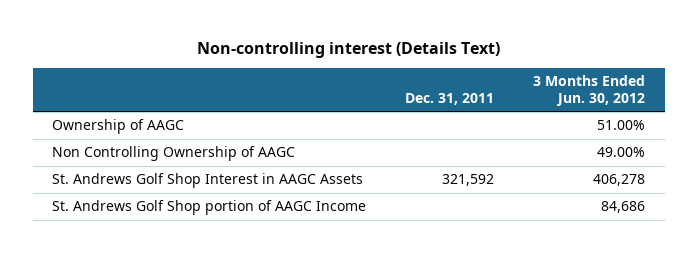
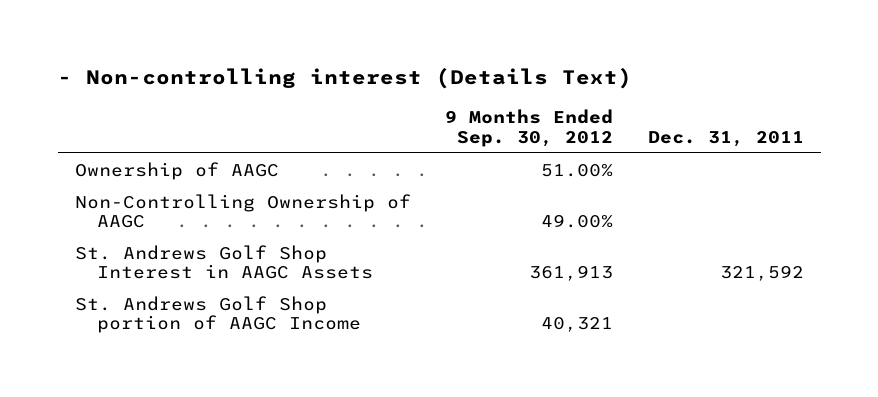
- Non-controlling interest (Details Text)
+ - Non-controlling interest (Details Text)
- | Dec. 31, 2011 | 3 Months Ended Jun. 30, 2012
+ | 9 Months Ended Sep. 30, 2012 | Dec. 31, 2011
- Non Controlling Ownership of AAGC | | 49.00%
+ Non-Controlling Ownership of AAGC | 49.00% |

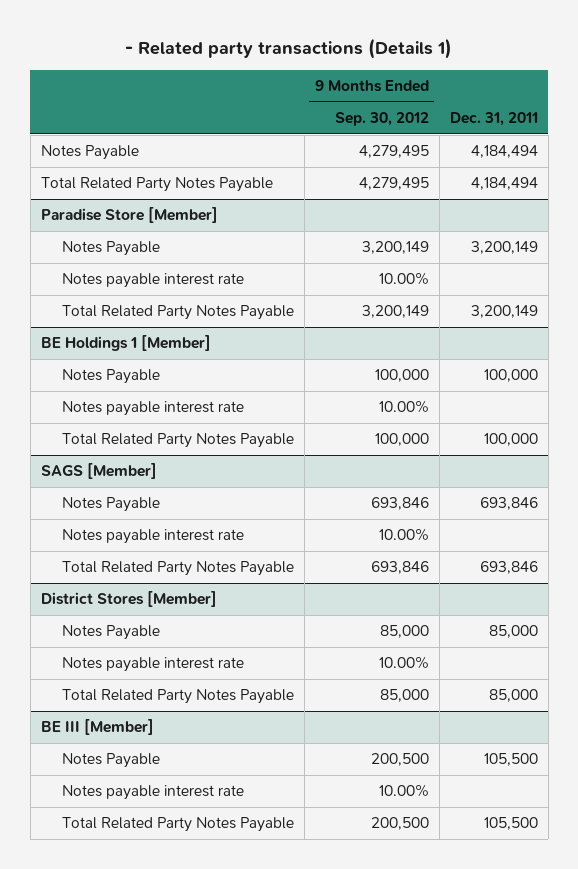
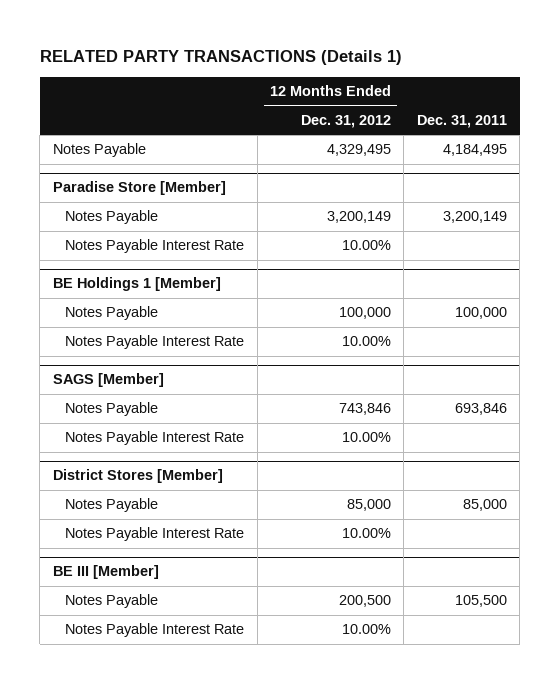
- - Related party transactions (Details 1)
+ RELATED PARTY TRANSACTIONS (Details 1)
- | 9 Months Ended Sep. 30, 2012 | Dec. 31, 2011
+ | 12 Months Ended Dec. 31, 2012 | Dec. 31, 2011
- Notes Payable | 4,279,495 | 4,184,494
- Total Related Party Notes Payable | 4,279,495 | 4,184,494
+ Notes Payable | 4,329,495 | 4,184,495
@ Paradise Store [Member]
- Notes payable interest rate | 10.00% |
- Total Related Party Notes Payable | 3,200,149 | 3,200,149
+ Notes Payable Interest Rate | 10.00% |
@ BE Holdings 1 [Member]
- Notes payable interest rate | 10.00% |
- Total Related Party Notes Payable | 100,000 | 100,000
+ Notes Payable Interest Rate | 10.00% |
@ SAGS [Member]
- Notes payable interest rate | 10.00% |
- Total Related Party Notes Payable | 693,846 | 693,846
+ Notes Payable Interest Rate | 10.00% |
@ District Stores [Member]
- Notes payable interest rate | 10.00% |
- Total Related Party Notes Payable | 85,000 | 85,000
+ Notes Payable Interest Rate | 10.00% |
@ BE III [Member]
- Notes payable interest rate | 10.00% |
- Total Related Party Notes Payable | 200,500 | 105,500
+ Notes Payable Interest Rate | 10.00% |

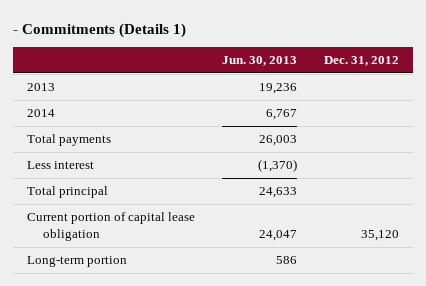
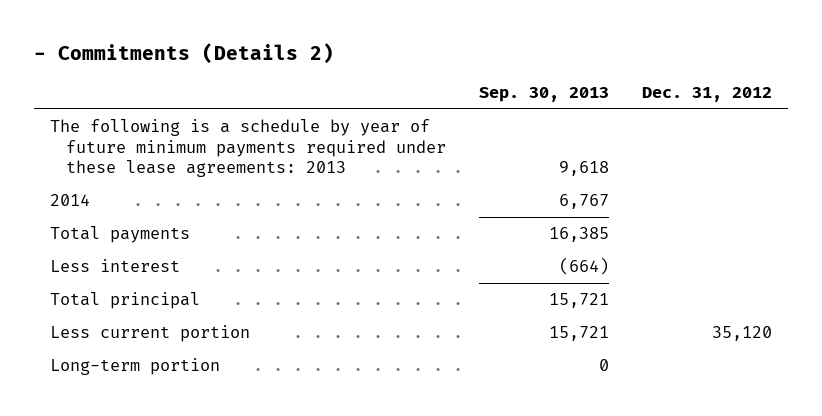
- - Commitments (Details 1)
+ - Commitments (Details 2)
- | Jun. 30, 2013 | Dec. 31, 2012
+ | Sep. 30, 2013 | Dec. 31, 2012
- 2013 | 19,236 |
+ The following is a schedule by year of future minimum payments required under these lease agreements: 2013 | 9,618 |
- Current portion of capital lease obligation | 24,047 | 35,120
+ Less current portion | 15,721 | 35,120

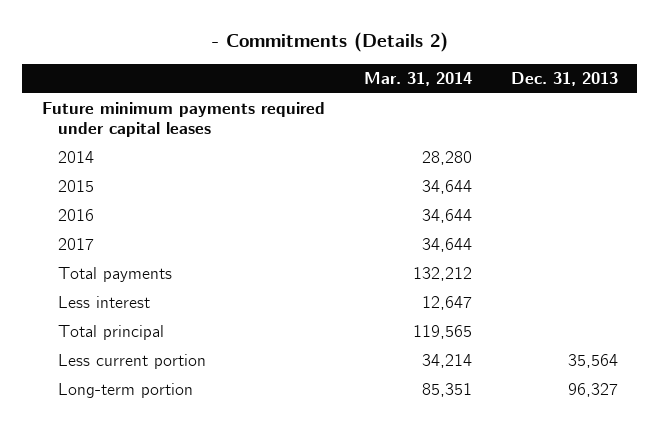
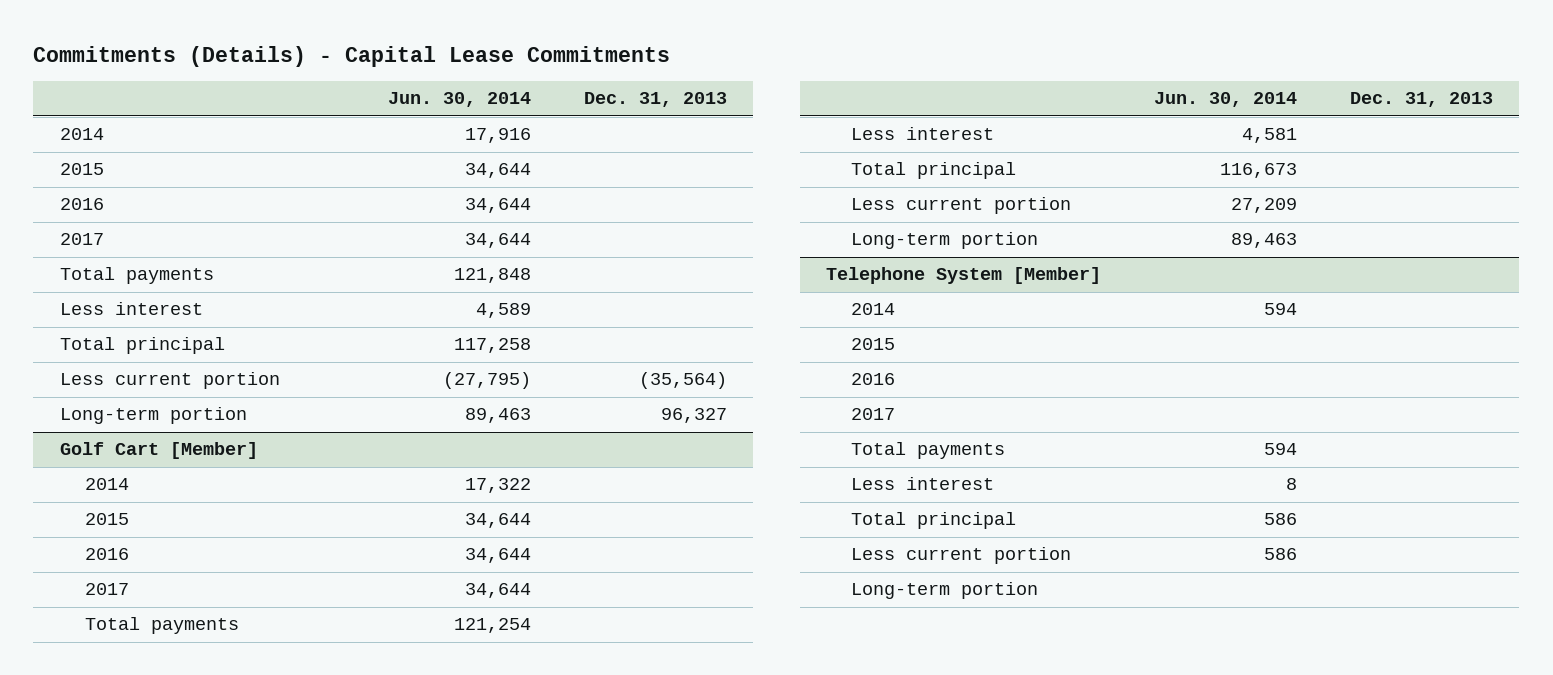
- - Commitments (Details 2)
+ Commitments (Details) - Capital Lease Commitments
- | Mar. 31, 2014 | Dec. 31, 2013
+ | Jun. 30, 2014 | Dec. 31, 2013
- Future minimum payments required under capital leases
- Less current portion | 34,214 | 35,564
+ Less current portion | (27,795) | (35,564)
+ Golf Cart [Member]
+ 2014 | 17,322 |
+ 2015 | 34,644 |
+ 2016 | 34,644 |
+ 2017 | 34,644 |
+ Total payments | 121,254 |
+ Less interest | 4,581 |
+ Total principal | 116,673 |
+ Less current portion | 27,209 |
+ Long-term portion | 89,463 |
+ Telephone System [Member]
+ 2014 | 594 |
+ 2015
+ 2016
+ 2017
+ Total payments | 594 |
+ Less interest | 8 |
+ Total principal | 586 |
+ Less current portion | 586 |
+ Long-term portion

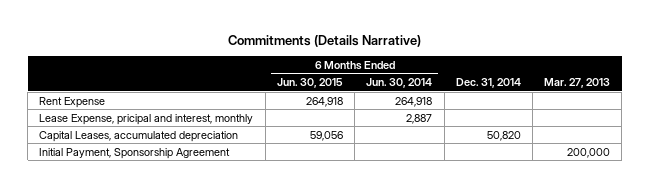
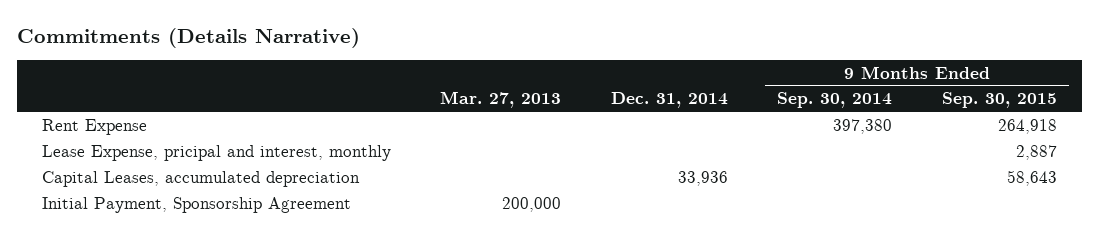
- | 6 Months Ended Jun. 30, 2015 | 6 Months Ended Jun. 30, 2014 | Dec. 31, 2014 | Mar. 27, 2013
+ | Mar. 27, 2013 | Dec. 31, 2014 | 9 Months Ended Sep. 30, 2014 | 9 Months Ended Sep. 30, 2015
- Capital Leases, accumulated depreciation | 59,056 | | 50,820 |
+ Capital Leases, accumulated depreciation | | 33,936 | | 58,643

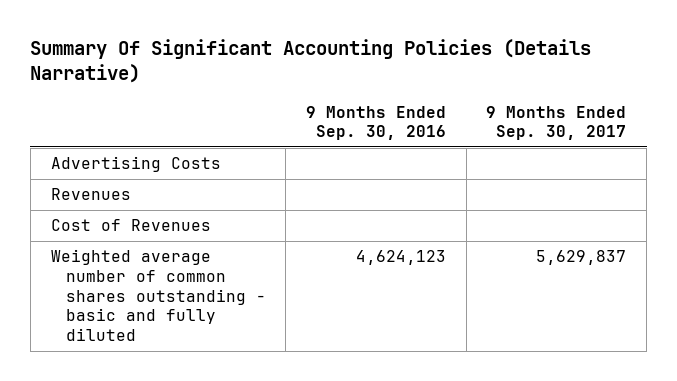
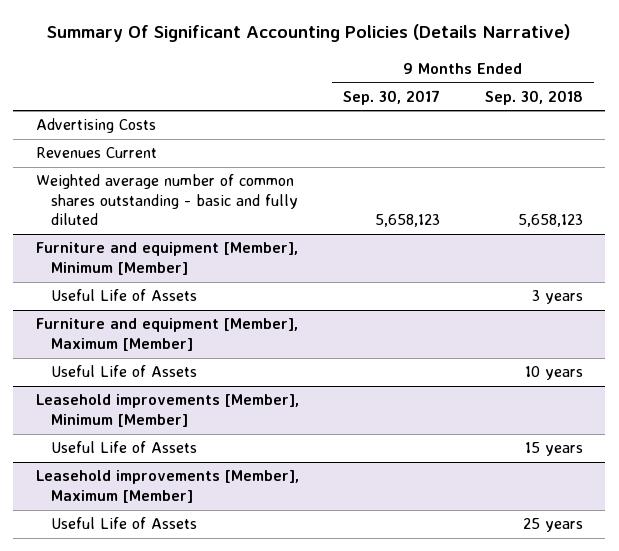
- | 9 Months Ended Sep. 30, 2016 | 9 Months Ended Sep. 30, 2017
+ | 9 Months Ended Sep. 30, 2017 | 9 Months Ended Sep. 30, 2018
- Revenues
- Cost of Revenues
- Weighted average number of common shares outstanding - basic and fully diluted | 4,624,123 | 5,629,837
+ Revenues Current
+ Weighted average number of common shares outstanding - basic and fully diluted | 5,658,123 | 5,658,123
+ Furniture and equipment [Member], Minimum [Member]
+ Useful Life of Assets | | 3 years
+ Furniture and equipment [Member], Maximum [Member]
+ Useful Life of Assets | | 10 years
+ Leasehold improvements [Member], Minimum [Member]
+ Useful Life of Assets | | 15 years
+ Leasehold improvements [Member], Maximum [Member]
+ Useful Life of Assets | | 25 years

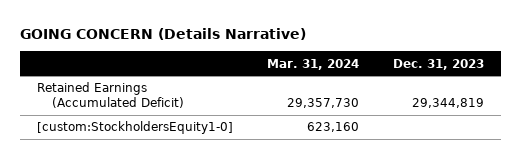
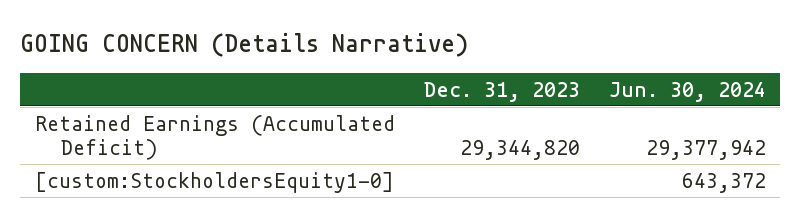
- | Mar. 31, 2024 | Dec. 31, 2023
+ | Dec. 31, 2023 | Jun. 30, 2024
- Retained Earnings (Accumulated Deficit) | 29,357,730 | 29,344,819
+ Retained Earnings (Accumulated Deficit) | 29,344,820 | 29,377,942

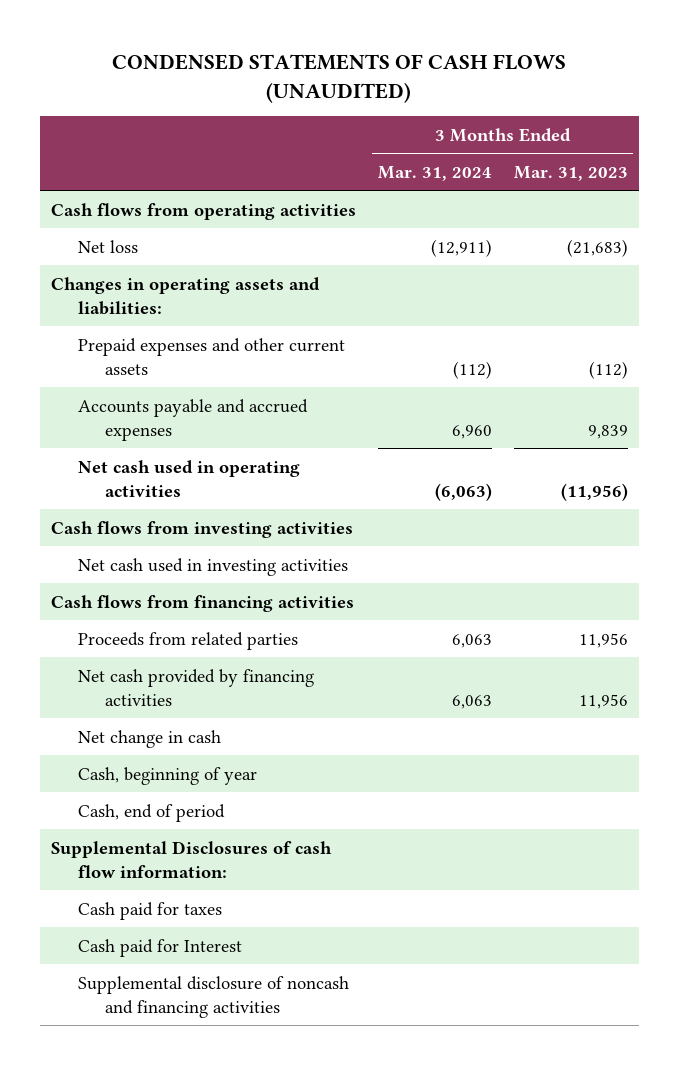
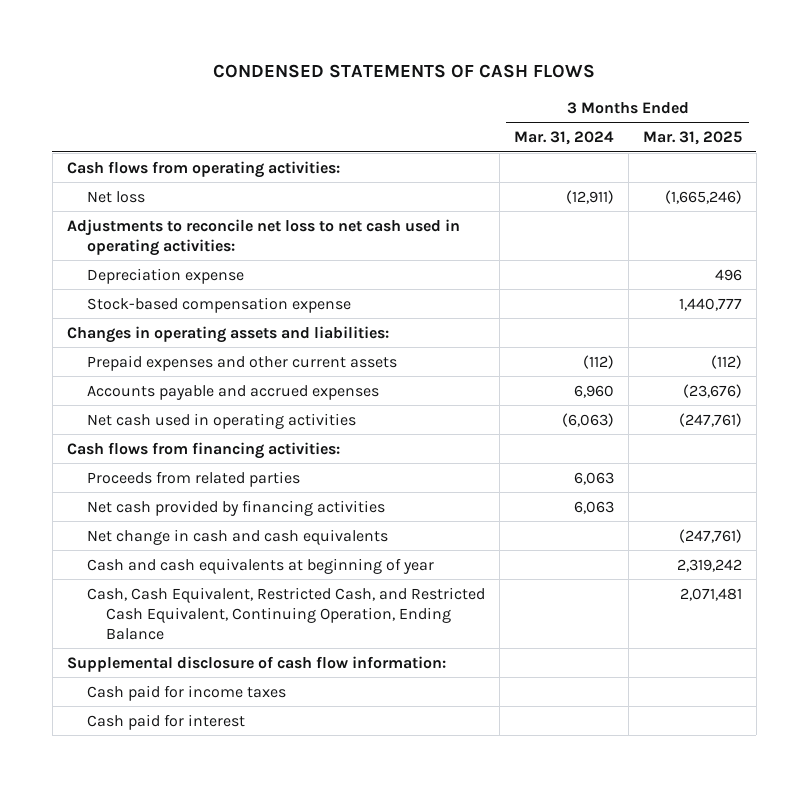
- CONDENSED STATEMENTS OF CASH FLOWS (UNAUDITED)
+ CONDENSED STATEMENTS OF CASH FLOWS
- | 3 Months Ended Mar. 31, 2024 | 3 Months Ended Mar. 31, 2023
+ | 3 Months Ended Mar. 31, 2024 | 3 Months Ended Mar. 31, 2025
- Cash flows from operating activities
+ Cash flows from operating activities:
+ Adjustments to reconcile net loss to net cash used in operating activities:
+ Depreciation expense | | 496
+ Stock-based compensation expense | | 1,440,777
- Cash flows from investing activities
- Net cash used in investing activities
- Cash flows from financing activities
+ Cash flows from financing activities:
- Net change in cash
- Cash, beginning of year
- Cash, end of period
- Supplemental Disclosures of cash flow information:
- Cash paid for taxes
- Cash paid for Interest
- Supplemental disclosure of noncash and financing activities
+ Net change in cash and cash equivalents | | (247,761)
+ Cash and cash equivalents at beginning of year | | 2,319,242
+ Cash, Cash Equivalent, Restricted Cash, and Restricted Cash Equivalent, Continuing Operation, Ending Balance | | 2,071,481
+ Supplemental disclosure of cash flow information:
+ Cash paid for income taxes
+ Cash paid for interest

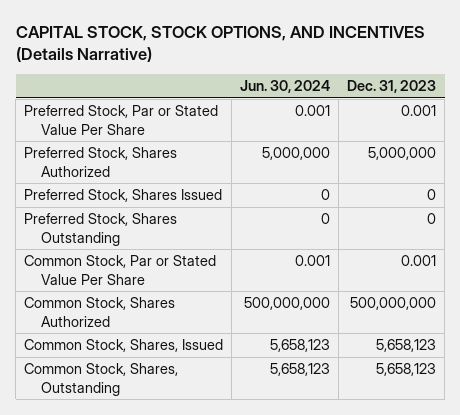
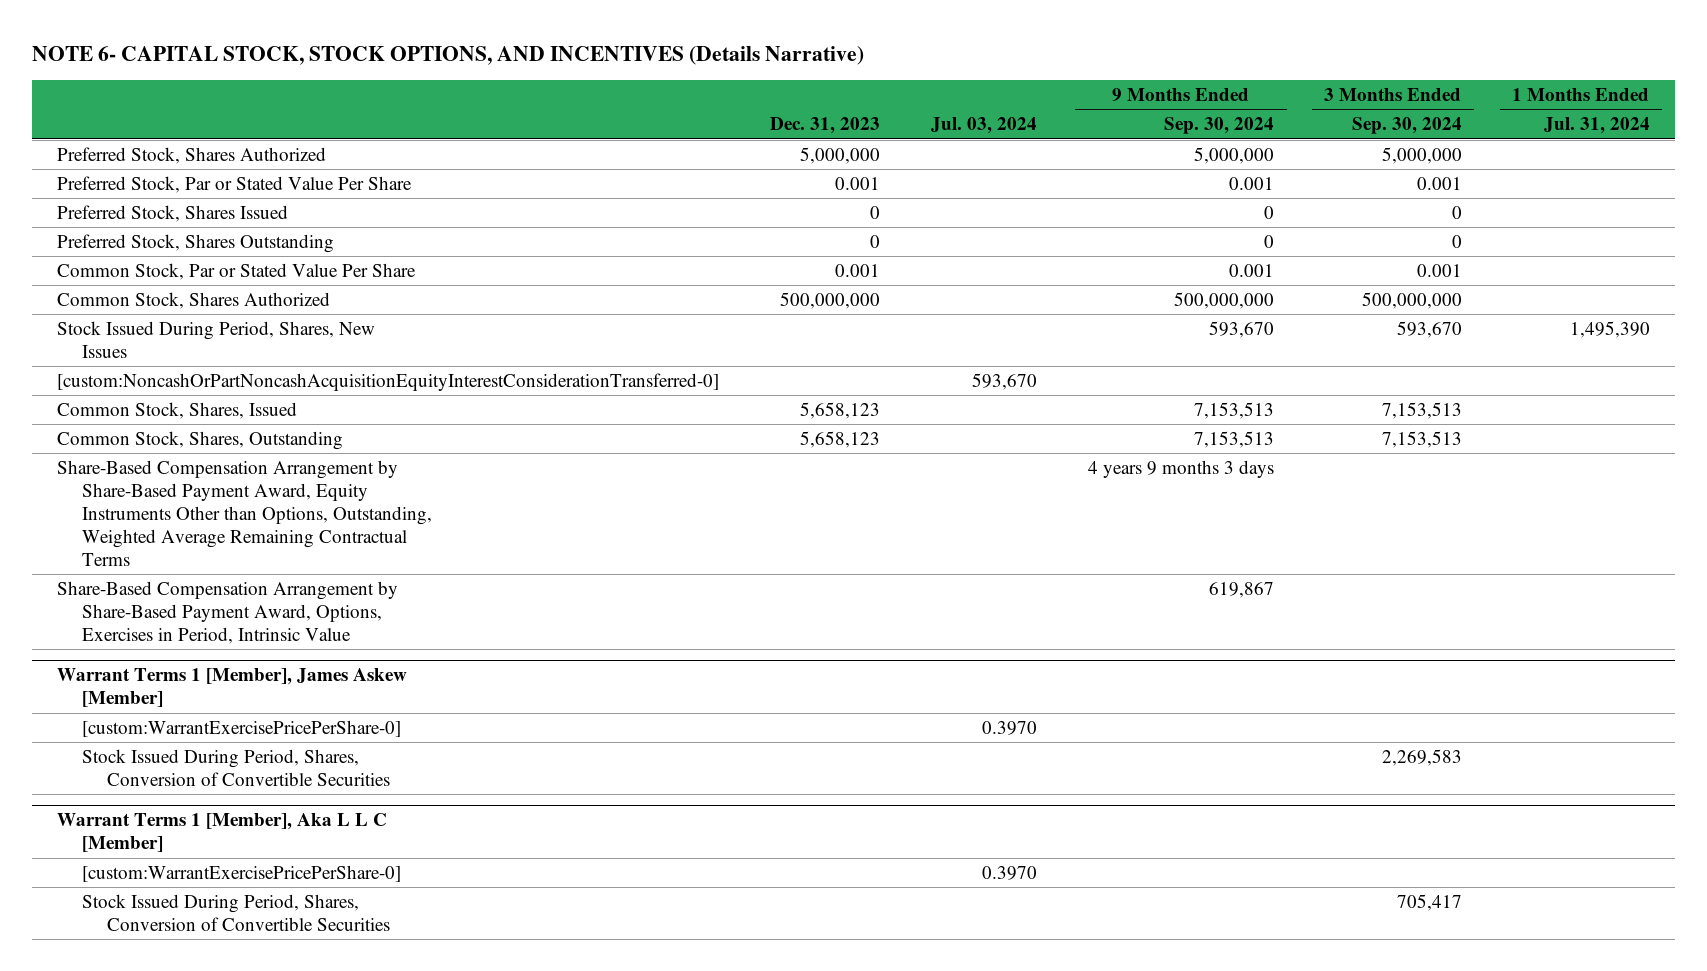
- CAPITAL STOCK, STOCK OPTIONS, AND INCENTIVES (Details Narrative)
+ NOTE 6- CAPITAL STOCK, STOCK OPTIONS, AND INCENTIVES (Details Narrative)
- | Jun. 30, 2024 | Dec. 31, 2023
+ | Dec. 31, 2023 | Jul. 03, 2024 | 9 Months Ended Sep. 30, 2024 | 3 Months Ended Sep. 30, 2024 | 1 Months Ended Jul. 31, 2024
moved down: Preferred Stock, Par or Stated Value Per Share | 0.001 | | 0.001 | 0.001 |
+ Stock Issued During Period, Shares, New Issues | | | 593,670 | 593,670 | 1,495,390
+ [custom:NoncashOrPartNoncashAcquisitionEquityInterestConsiderationTransferred-0] | | 593,670 | | |
+ Share-Based Compensation Arrangement by Share-Based Payment Award, Equity Instruments Other than Options, Outstanding, Weighted Average Remaining Contractual Terms | | | 4 years 9 months 3 days | |
+ Share-Based Compensation Arrangement by Share-Based Payment Award, Options, Exercises in Period, Intrinsic Value | | | 619,867 | |
+ Warrant Terms 1 [Member], James Askew [Member]
+ [custom:WarrantExercisePricePerShare-0] | | 0.3970 | | |
+ Stock Issued During Period, Shares, Conversion of Convertible Securities | | | | 2,269,583 |
+ Warrant Terms 1 [Member], Aka L L C [Member]
+ [custom:WarrantExercisePricePerShare-0] | | 0.3970 | | |
+ Stock Issued During Period, Shares, Conversion of Convertible Securities | | | | 705,417 |

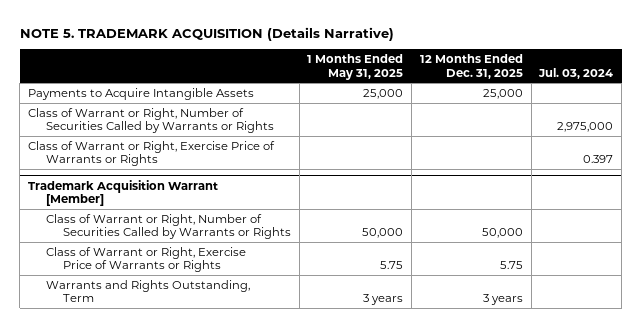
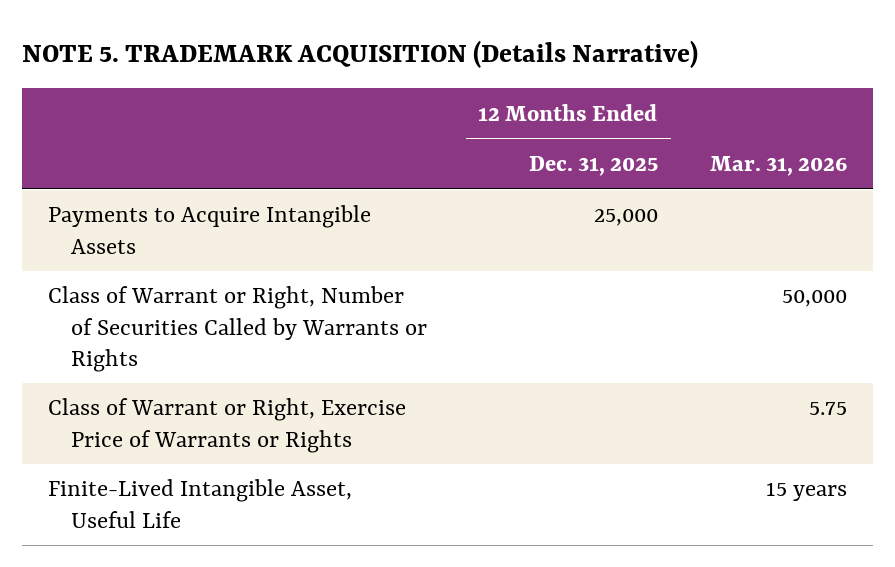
- | 1 Months Ended May 31, 2025 | 12 Months Ended Dec. 31, 2025 | Jul. 03, 2024
+ | 12 Months Ended Dec. 31, 2025 | Mar. 31, 2026
- Trademark Acquisition Warrant [Member]
- Class of Warrant or Right, Number of Securities Called by Warrants or Rights | 50,000 | 50,000 |
- Class of Warrant or Right, Exercise Price of Warrants or Rights | 5.75 | 5.75 |
- Warrants and Rights Outstanding, Term | 3 years | 3 years |
+ Finite-Lived Intangible Asset, Useful Life | | 15 years

